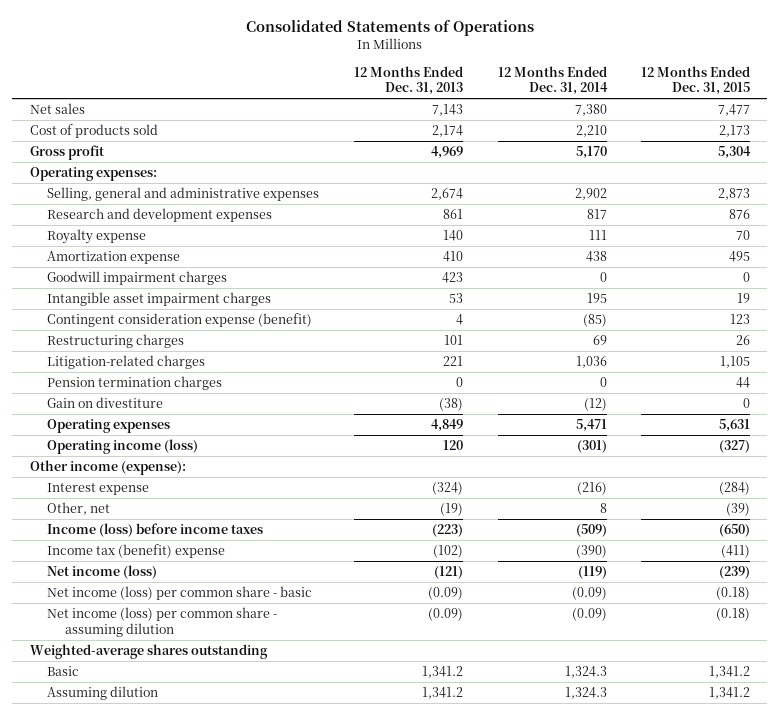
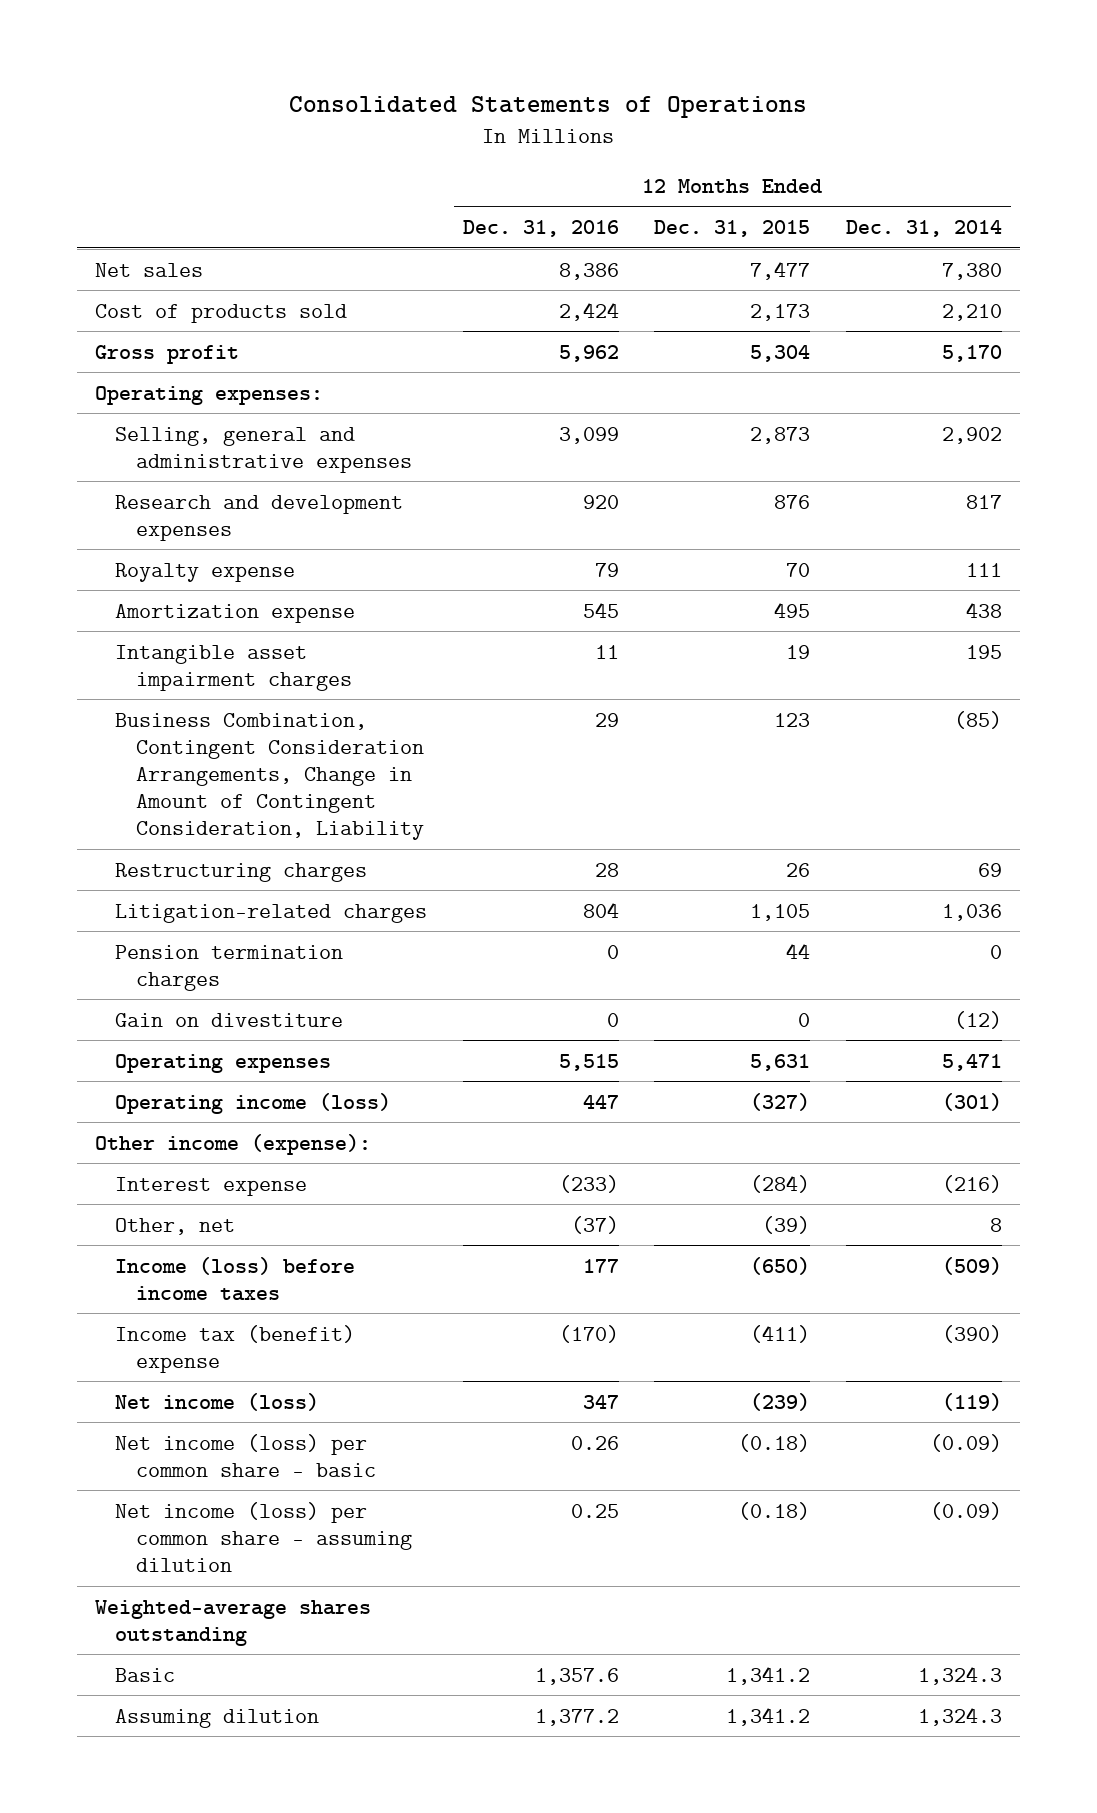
- | 12 Months Ended Dec. 31, 2013 | 12 Months Ended Dec. 31, 2014 | 12 Months Ended Dec. 31, 2015
+ | 12 Months Ended Dec. 31, 2016 | 12 Months Ended Dec. 31, 2015 | 12 Months Ended Dec. 31, 2014
- Goodwill impairment charges | 423 | 0 | 0
- Contingent consideration expense (benefit) | 4 | (85) | 123
+ Business Combination, Contingent Consideration Arrangements, Change in Amount of Contingent Consideration, Liability | 29 | 123 | (85)

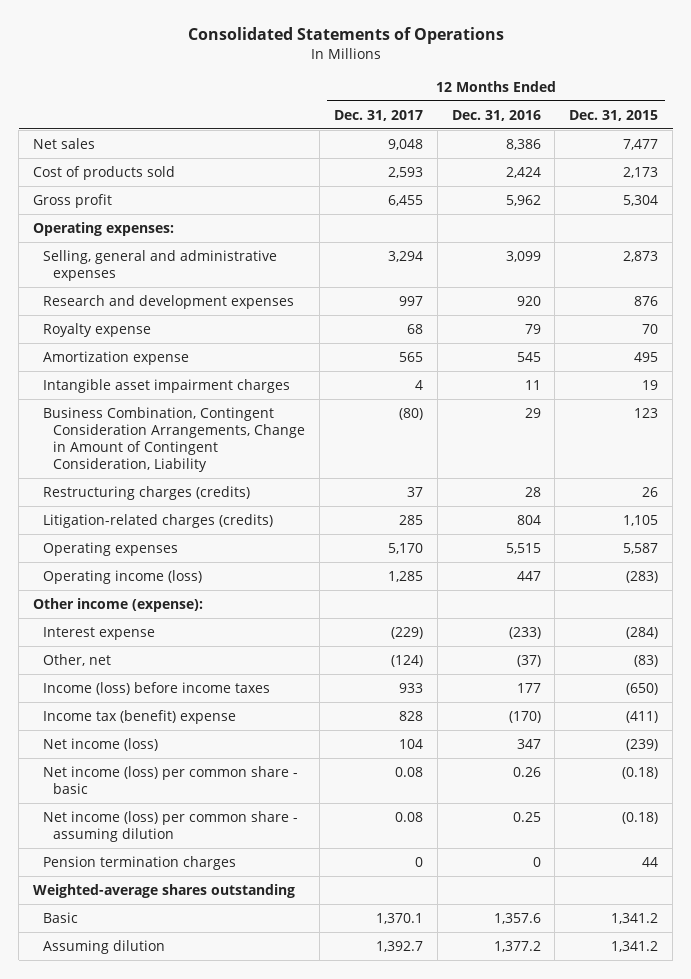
- | 12 Months Ended Dec. 31, 2016 | 12 Months Ended Dec. 31, 2015 | 12 Months Ended Dec. 31, 2014
+ | 12 Months Ended Dec. 31, 2017 | 12 Months Ended Dec. 31, 2016 | 12 Months Ended Dec. 31, 2015
- Restructuring charges | 28 | 26 | 69
- Litigation-related charges | 804 | 1,105 | 1,036
- Gain on divestiture | 0 | 0 | (12)
- Operating expenses | 5,515 | 5,631 | 5,471
- Operating income (loss) | 447 | (327) | (301)
+ Restructuring charges (credits) | 37 | 28 | 26
+ Litigation-related charges (credits) | 285 | 804 | 1,105
+ Operating expenses | 5,170 | 5,515 | 5,587
+ Operating income (loss) | 1,285 | 447 | (283)
- Other, net | (37) | (39) | 8
+ Other, net | (124) | (37) | (83)
moved down: Pension termination charges | 0 | 0 | 44

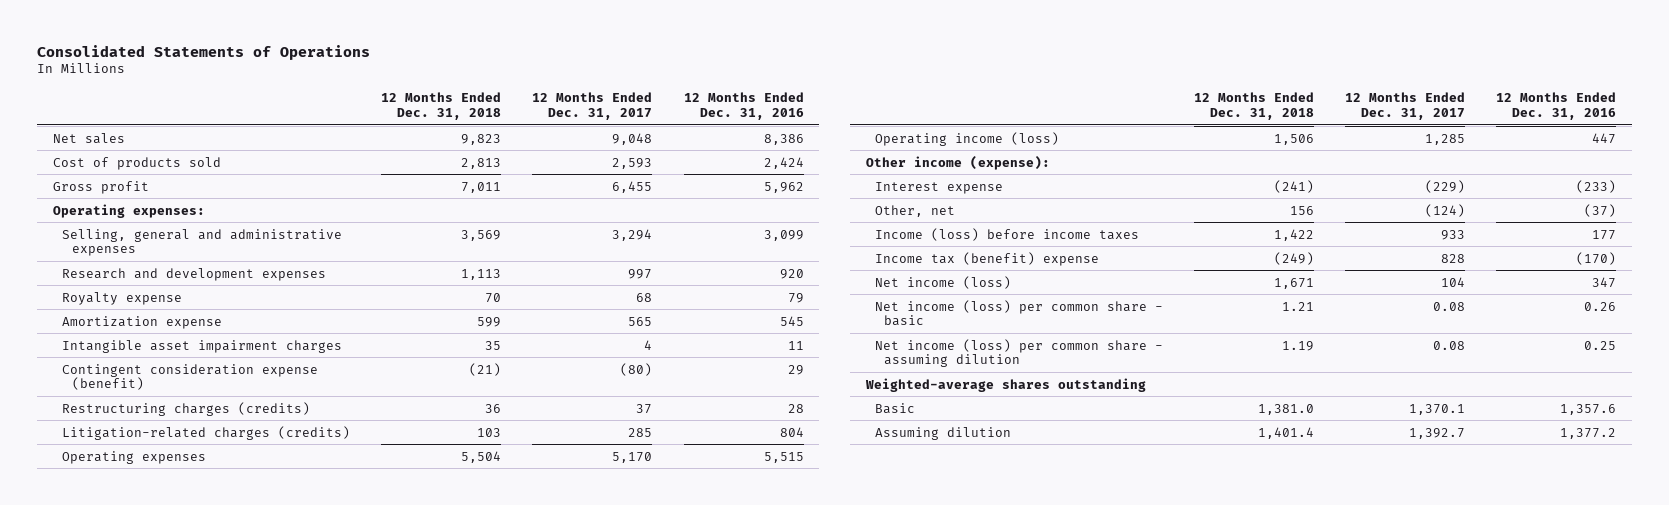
- | 12 Months Ended Dec. 31, 2017 | 12 Months Ended Dec. 31, 2016 | 12 Months Ended Dec. 31, 2015
+ | 12 Months Ended Dec. 31, 2018 | 12 Months Ended Dec. 31, 2017 | 12 Months Ended Dec. 31, 2016
- Business Combination, Contingent Consideration Arrangements, Change in Amount of Contingent Consideration, Liability | (80) | 29 | 123
+ Contingent consideration expense (benefit) | (21) | (80) | 29
- Pension termination charges | 0 | 0 | 44

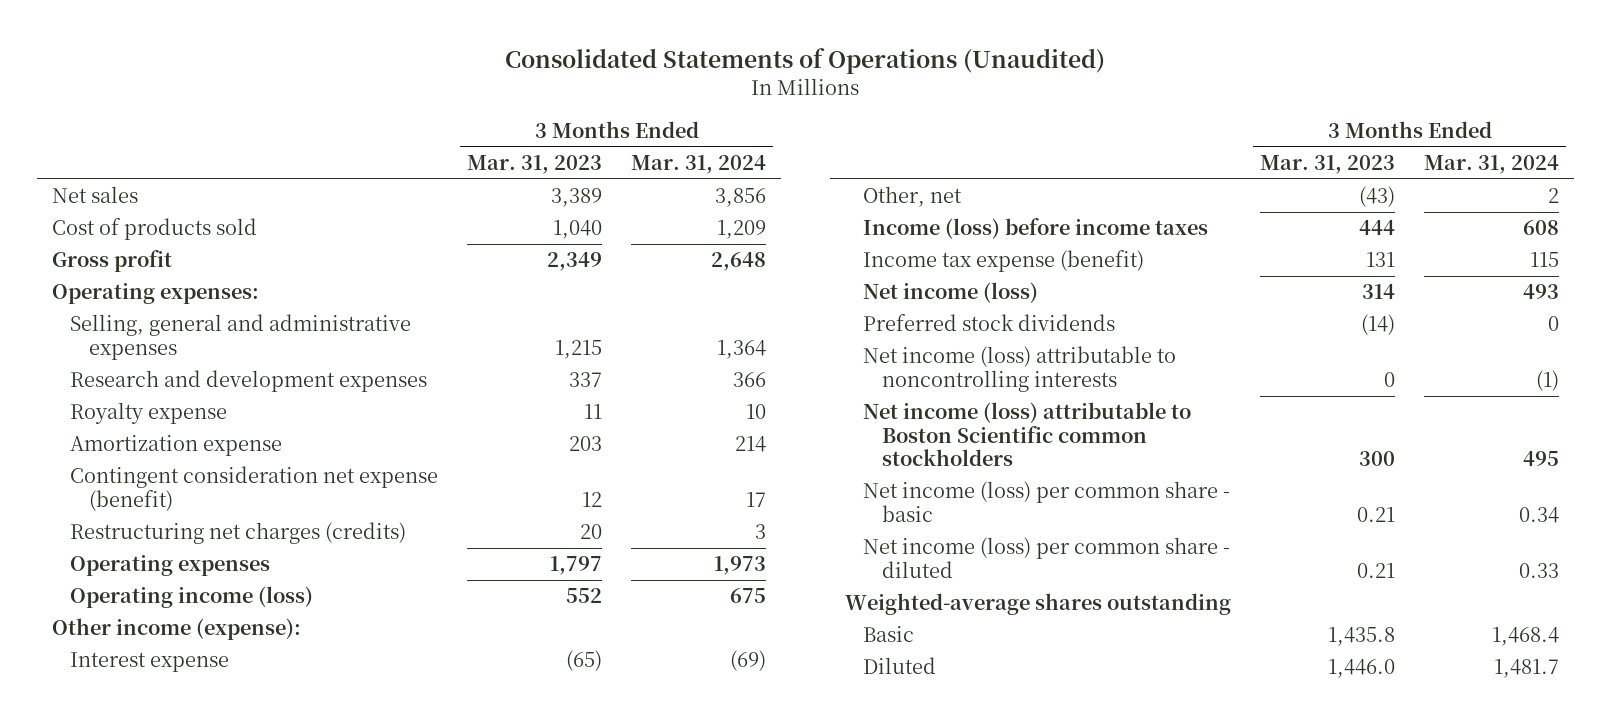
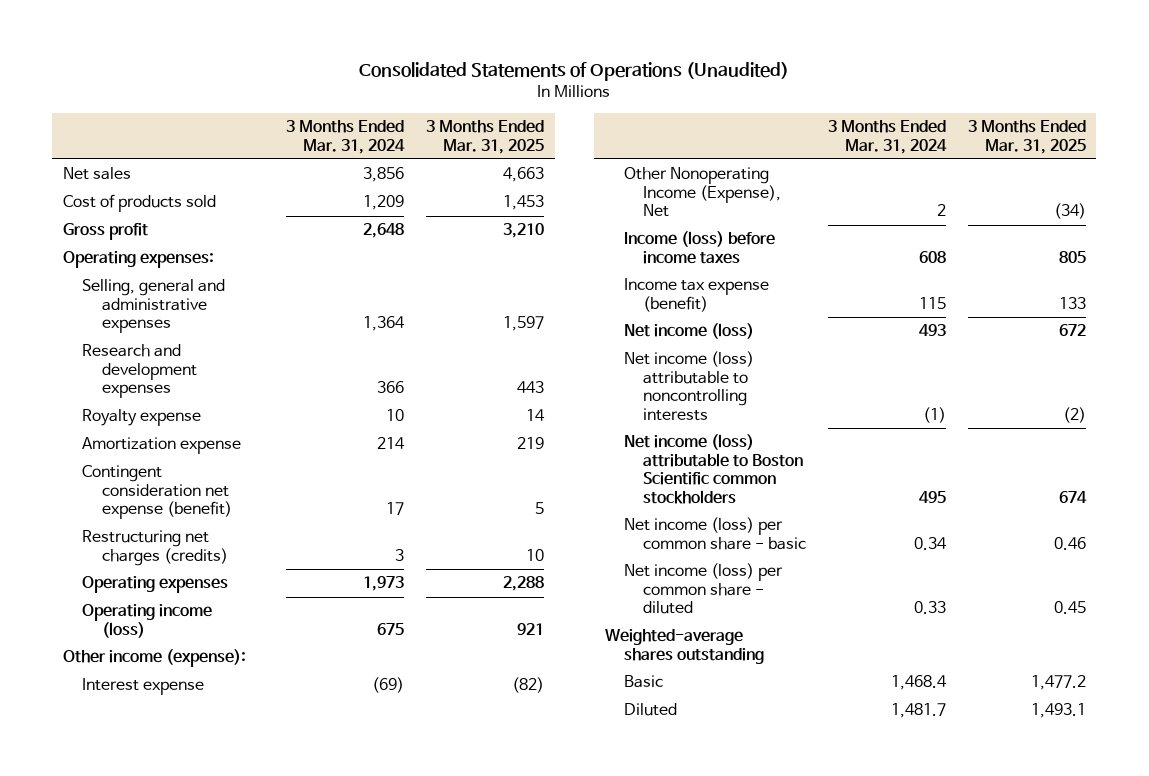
- | 3 Months Ended Mar. 31, 2023 | 3 Months Ended Mar. 31, 2024
+ | 3 Months Ended Mar. 31, 2024 | 3 Months Ended Mar. 31, 2025
- Other, net | (43) | 2
+ Other Nonoperating Income (Expense), Net | 2 | (34)
- Preferred stock dividends | (14) | 0

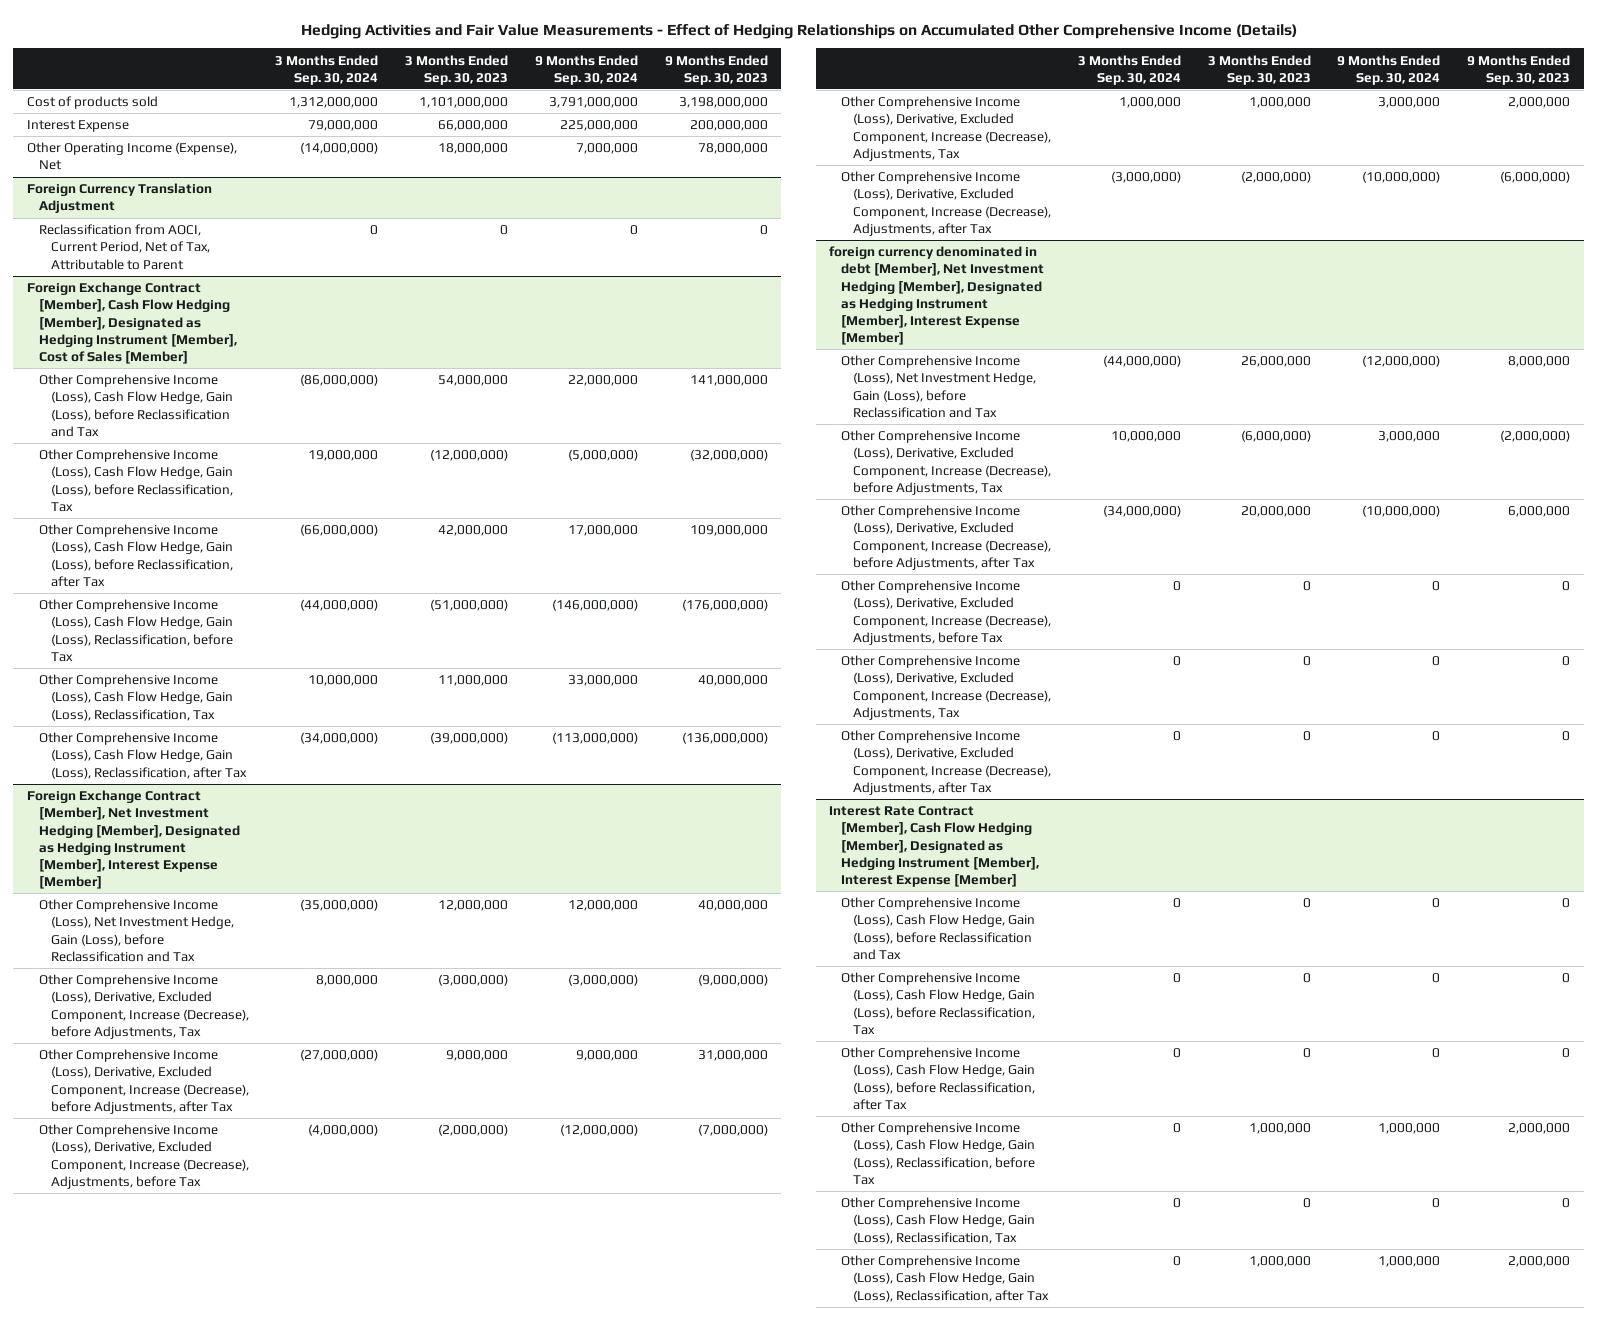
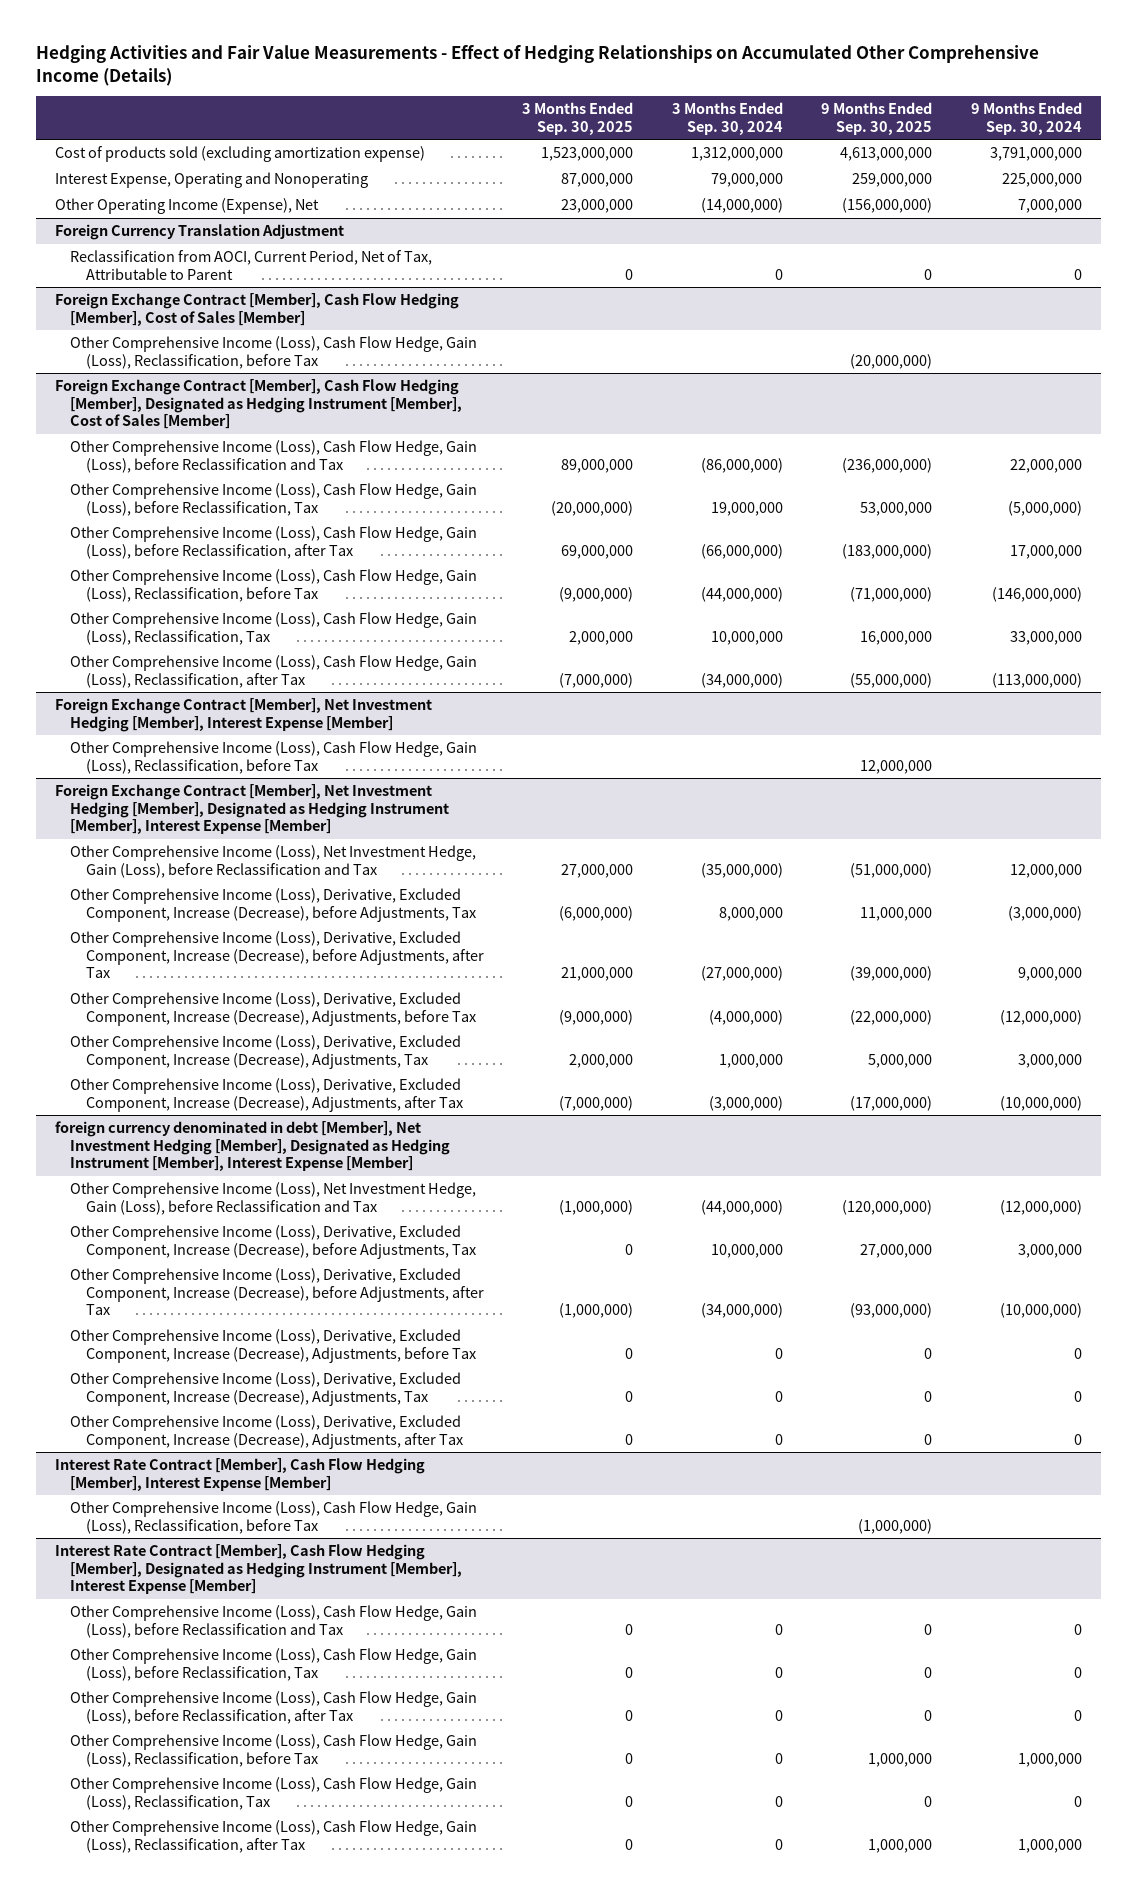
- | 3 Months Ended Sep. 30, 2024 | 3 Months Ended Sep. 30, 2023 | 9 Months Ended Sep. 30, 2024 | 9 Months Ended Sep. 30, 2023
+ | 3 Months Ended Sep. 30, 2025 | 3 Months Ended Sep. 30, 2024 | 9 Months Ended Sep. 30, 2025 | 9 Months Ended Sep. 30, 2024
- Cost of products sold | 1,312,000,000 | 1,101,000,000 | 3,791,000,000 | 3,198,000,000
- Interest Expense | 79,000,000 | 66,000,000 | 225,000,000 | 200,000,000
+ Cost of products sold (excluding amortization expense) | 1,523,000,000 | 1,312,000,000 | 4,613,000,000 | 3,791,000,000
+ Interest Expense, Operating and Nonoperating | 87,000,000 | 79,000,000 | 259,000,000 | 225,000,000
+ Foreign Exchange Contract [Member], Cash Flow Hedging [Member], Cost of Sales [Member]
+ Other Comprehensive Income (Loss), Cash Flow Hedge, Gain (Loss), Reclassification, before Tax | | | (20,000,000) |
+ Foreign Exchange Contract [Member], Net Investment Hedging [Member], Interest Expense [Member]
+ Other Comprehensive Income (Loss), Cash Flow Hedge, Gain (Loss), Reclassification, before Tax | | | 12,000,000 |
+ Interest Rate Contract [Member], Cash Flow Hedging [Member], Interest Expense [Member]
+ Other Comprehensive Income (Loss), Cash Flow Hedge, Gain (Loss), Reclassification, before Tax | | | (1,000,000) |

